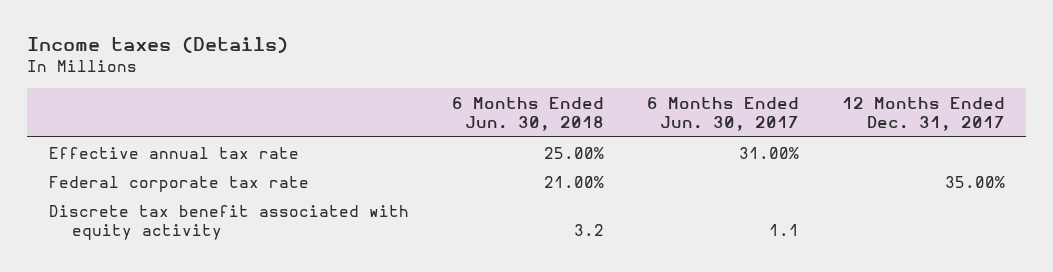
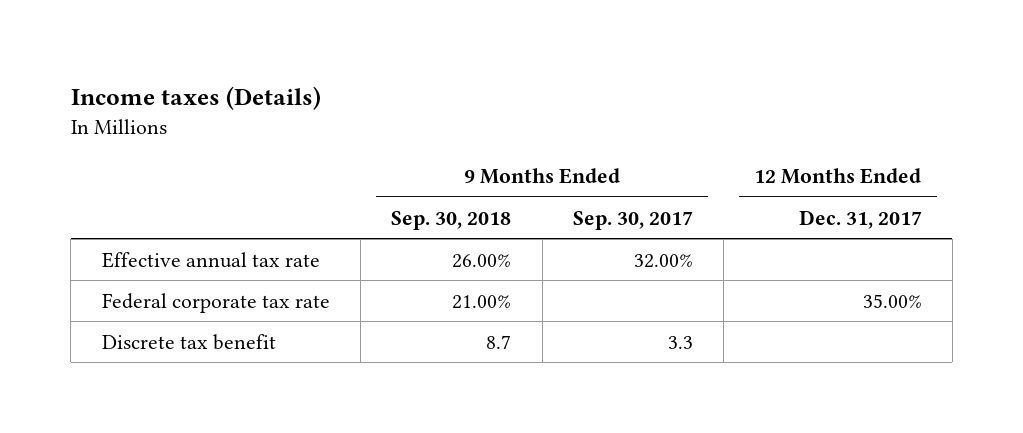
- | 6 Months Ended Jun. 30, 2018 | 6 Months Ended Jun. 30, 2017 | 12 Months Ended Dec. 31, 2017
+ | 9 Months Ended Sep. 30, 2018 | 9 Months Ended Sep. 30, 2017 | 12 Months Ended Dec. 31, 2017
- Discrete tax benefit associated with equity activity | 3.2 | 1.1 |
+ Discrete tax benefit | 8.7 | 3.3 |

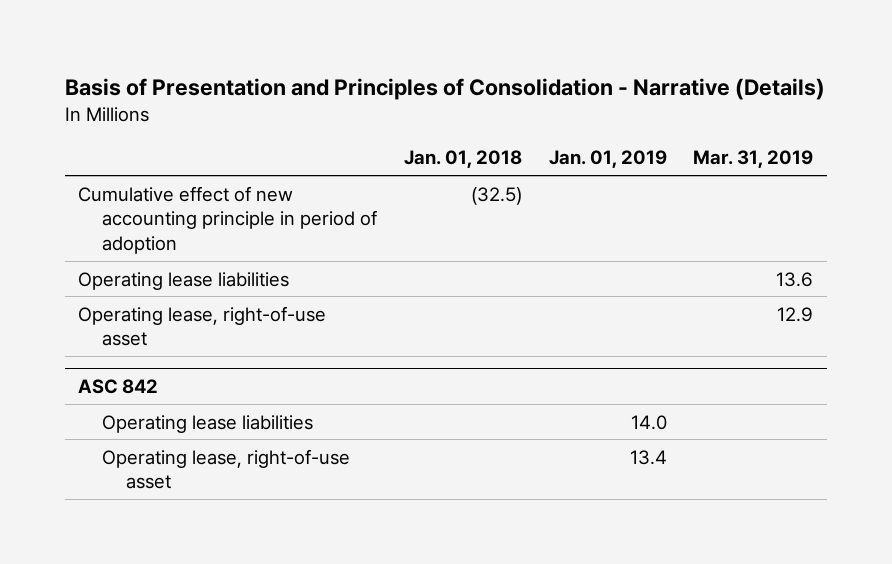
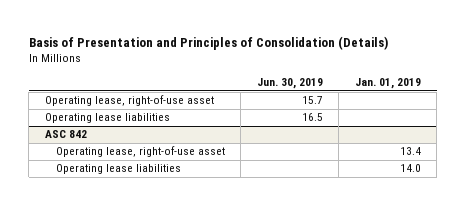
- Basis of Presentation and Principles of Consolidation - Narrative (Details)
+ Basis of Presentation and Principles of Consolidation (Details)
- | Jan. 01, 2018 | Jan. 01, 2019 | Mar. 31, 2019
+ | Jun. 30, 2019 | Jan. 01, 2019
- Cumulative effect of new accounting principle in period of adoption | (32.5) | |
moved down: Operating lease liabilities | 16.5 |
@ ASC 842
moved down: Operating lease liabilities | | 14.0

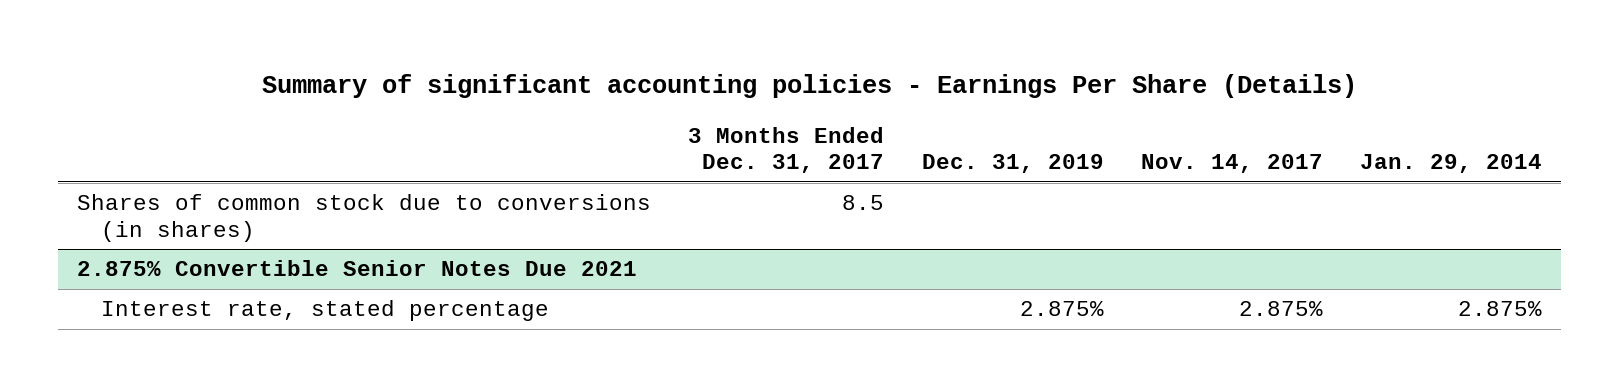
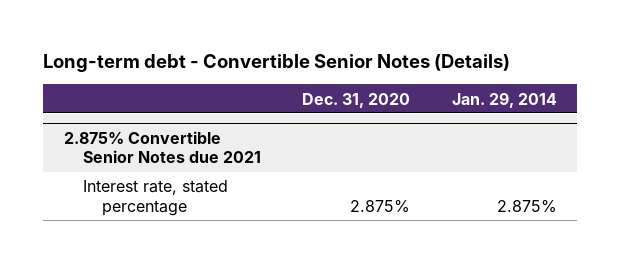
- Summary of significant accounting policies - Earnings Per Share (Details)
+ Long-term debt - Convertible Senior Notes (Details)
- | 3 Months Ended Dec. 31, 2017 | Dec. 31, 2019 | Nov. 14, 2017 | Jan. 29, 2014
+ | Dec. 31, 2020 | Jan. 29, 2014
- Shares of common stock due to conversions (in shares) | 8.5 | | |
- 2.875% Convertible Senior Notes Due 2021
+ 2.875% Convertible Senior Notes due 2021

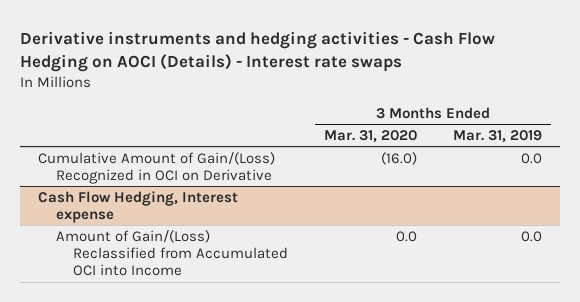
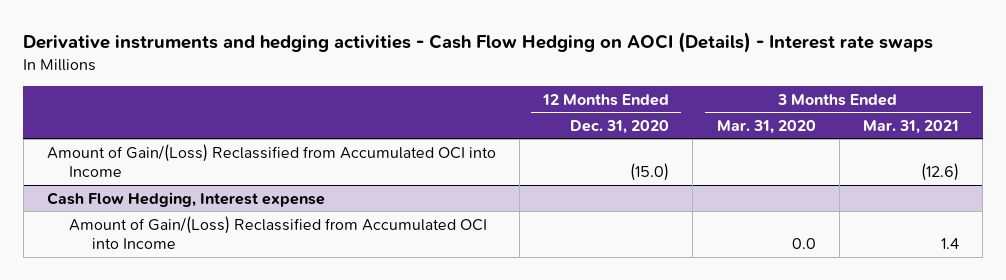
- | 3 Months Ended Mar. 31, 2020 | 3 Months Ended Mar. 31, 2019
+ | 12 Months Ended Dec. 31, 2020 | 3 Months Ended Mar. 31, 2020 | 3 Months Ended Mar. 31, 2021
- Cumulative Amount of Gain/(Loss) Recognized in OCI on Derivative | (16.0) | 0.0
+ Amount of Gain/(Loss) Reclassified from Accumulated OCI into Income | (15.0) | | (12.6)

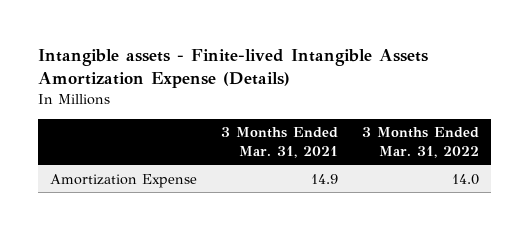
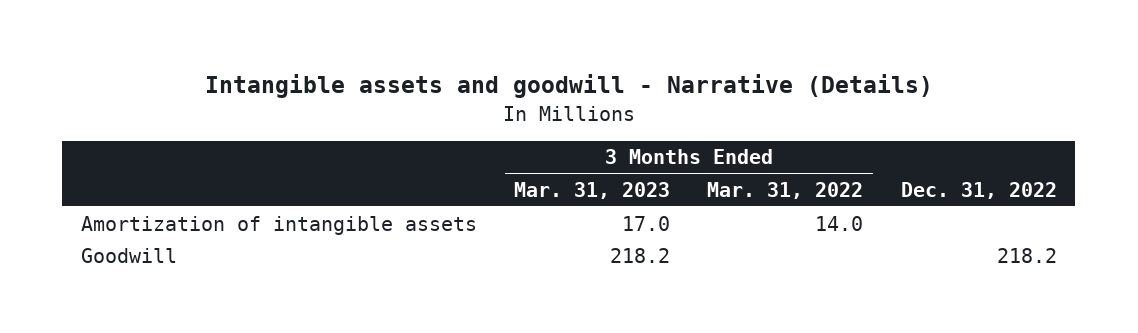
- Intangible assets - Finite-lived Intangible Assets Amortization Expense (Details)
+ Intangible assets and goodwill - Narrative (Details)
- | 3 Months Ended Mar. 31, 2021 | 3 Months Ended Mar. 31, 2022
+ | 3 Months Ended Mar. 31, 2023 | 3 Months Ended Mar. 31, 2022 | Dec. 31, 2022
- Amortization Expense | 14.9 | 14.0
+ Amortization of intangible assets | 17.0 | 14.0 |
+ Goodwill | 218.2 | | 218.2

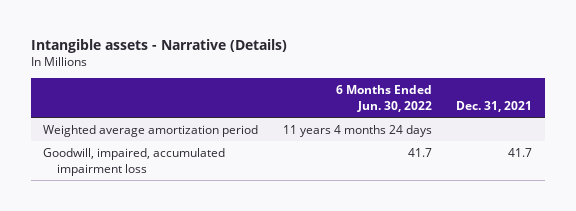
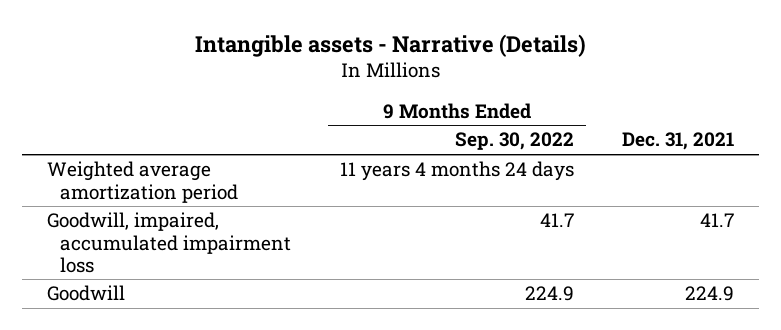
- | 6 Months Ended Jun. 30, 2022 | Dec. 31, 2021
+ | 9 Months Ended Sep. 30, 2022 | Dec. 31, 2021
+ Goodwill | 224.9 | 224.9

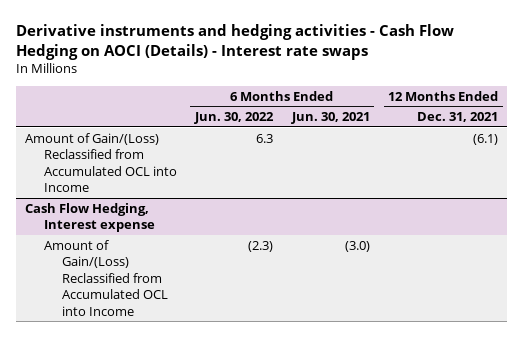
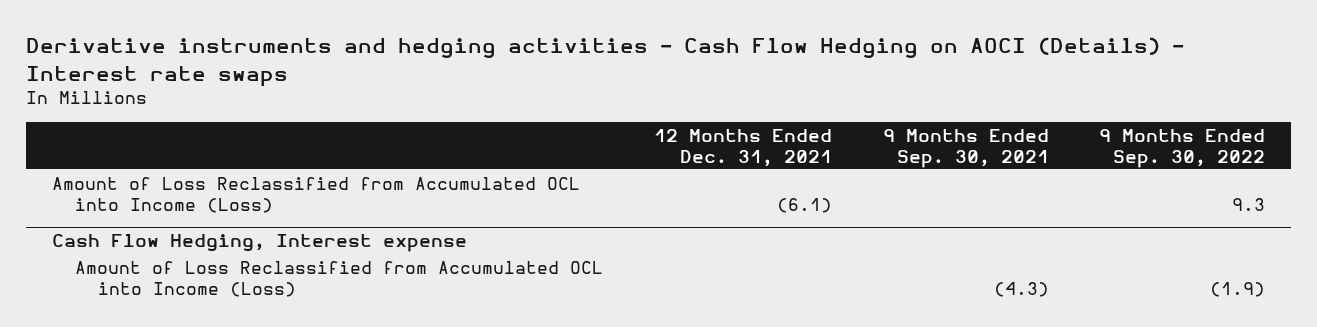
- | 6 Months Ended Jun. 30, 2022 | 6 Months Ended Jun. 30, 2021 | 12 Months Ended Dec. 31, 2021
+ | 12 Months Ended Dec. 31, 2021 | 9 Months Ended Sep. 30, 2021 | 9 Months Ended Sep. 30, 2022
- Amount of Gain/(Loss) Reclassified from Accumulated OCL into Income | 6.3 | | (6.1)
+ Amount of Loss Reclassified from Accumulated OCL into Income (Loss) | (6.1) | | 9.3
@ Cash Flow Hedging, Interest expense
- Amount of Gain/(Loss) Reclassified from Accumulated OCL into Income | (2.3) | (3.0) |
+ Amount of Loss Reclassified from Accumulated OCL into Income (Loss) | | (4.3) | (1.9)

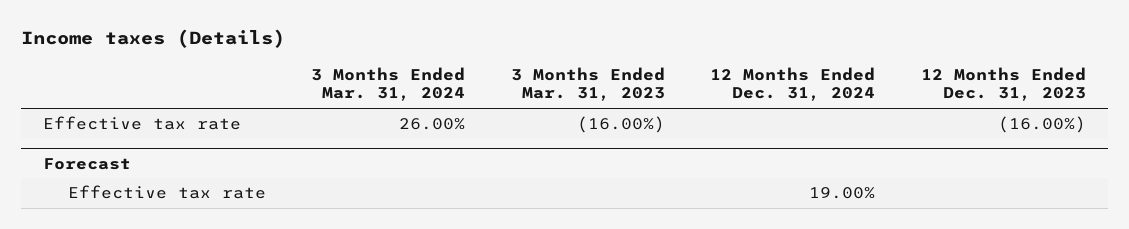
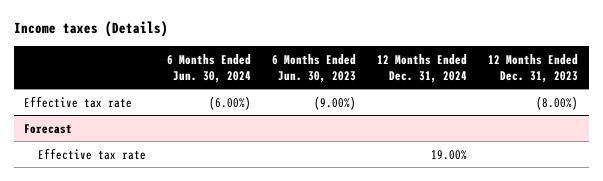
- | 3 Months Ended Mar. 31, 2024 | 3 Months Ended Mar. 31, 2023 | 12 Months Ended Dec. 31, 2024 | 12 Months Ended Dec. 31, 2023
+ | 6 Months Ended Jun. 30, 2024 | 6 Months Ended Jun. 30, 2023 | 12 Months Ended Dec. 31, 2024 | 12 Months Ended Dec. 31, 2023
- Effective tax rate | 26.00% | (16.00%) | | (16.00%)
+ Effective tax rate | (6.00%) | (9.00%) | | (8.00%)

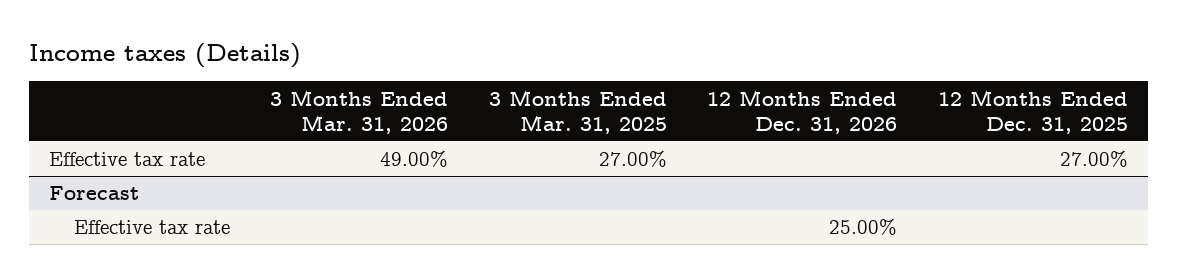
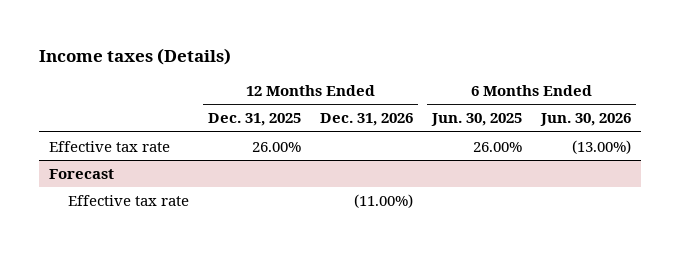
- | 3 Months Ended Mar. 31, 2026 | 3 Months Ended Mar. 31, 2025 | 12 Months Ended Dec. 31, 2026 | 12 Months Ended Dec. 31, 2025
+ | 12 Months Ended Dec. 31, 2025 | 12 Months Ended Dec. 31, 2026 | 6 Months Ended Jun. 30, 2025 | 6 Months Ended Jun. 30, 2026
- Effective tax rate | 49.00% | 27.00% | | 27.00%
+ Effective tax rate | 26.00% | | 26.00% | (13.00%)
@ Forecast
- Effective tax rate | | | 25.00% |
+ Effective tax rate | | (11.00%) | |

